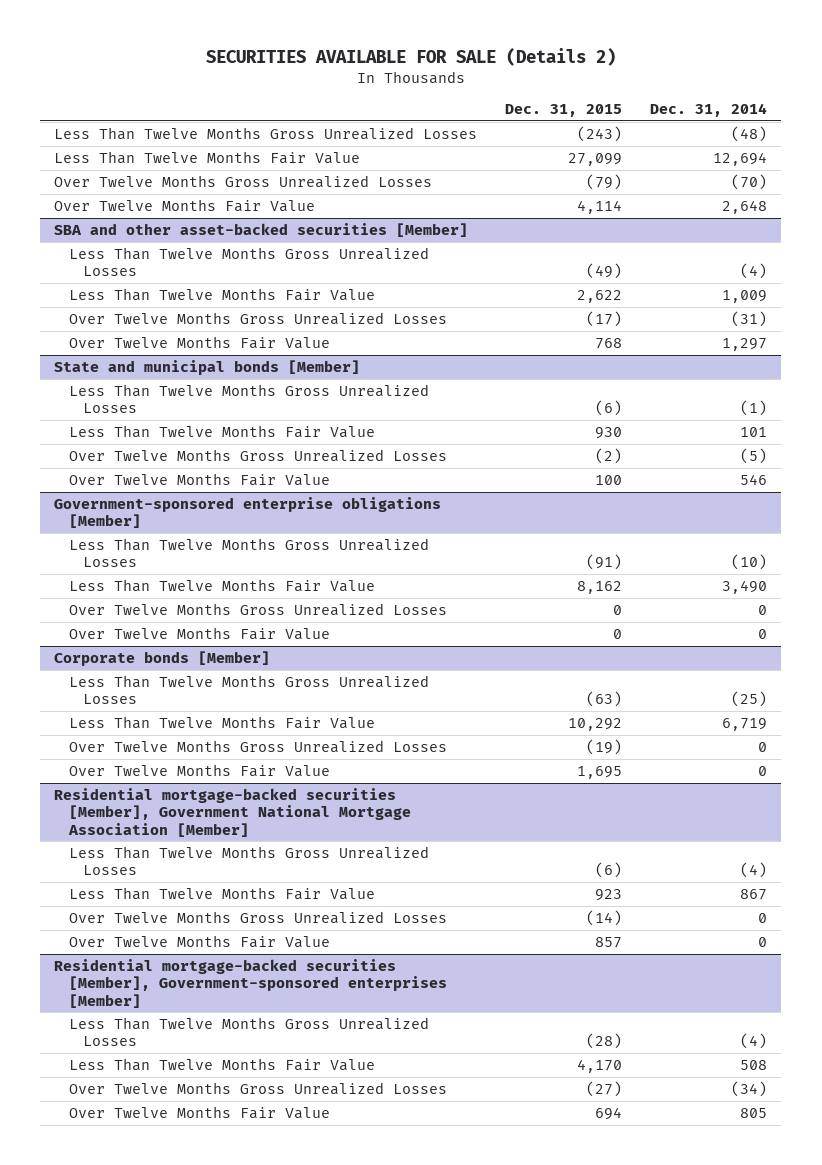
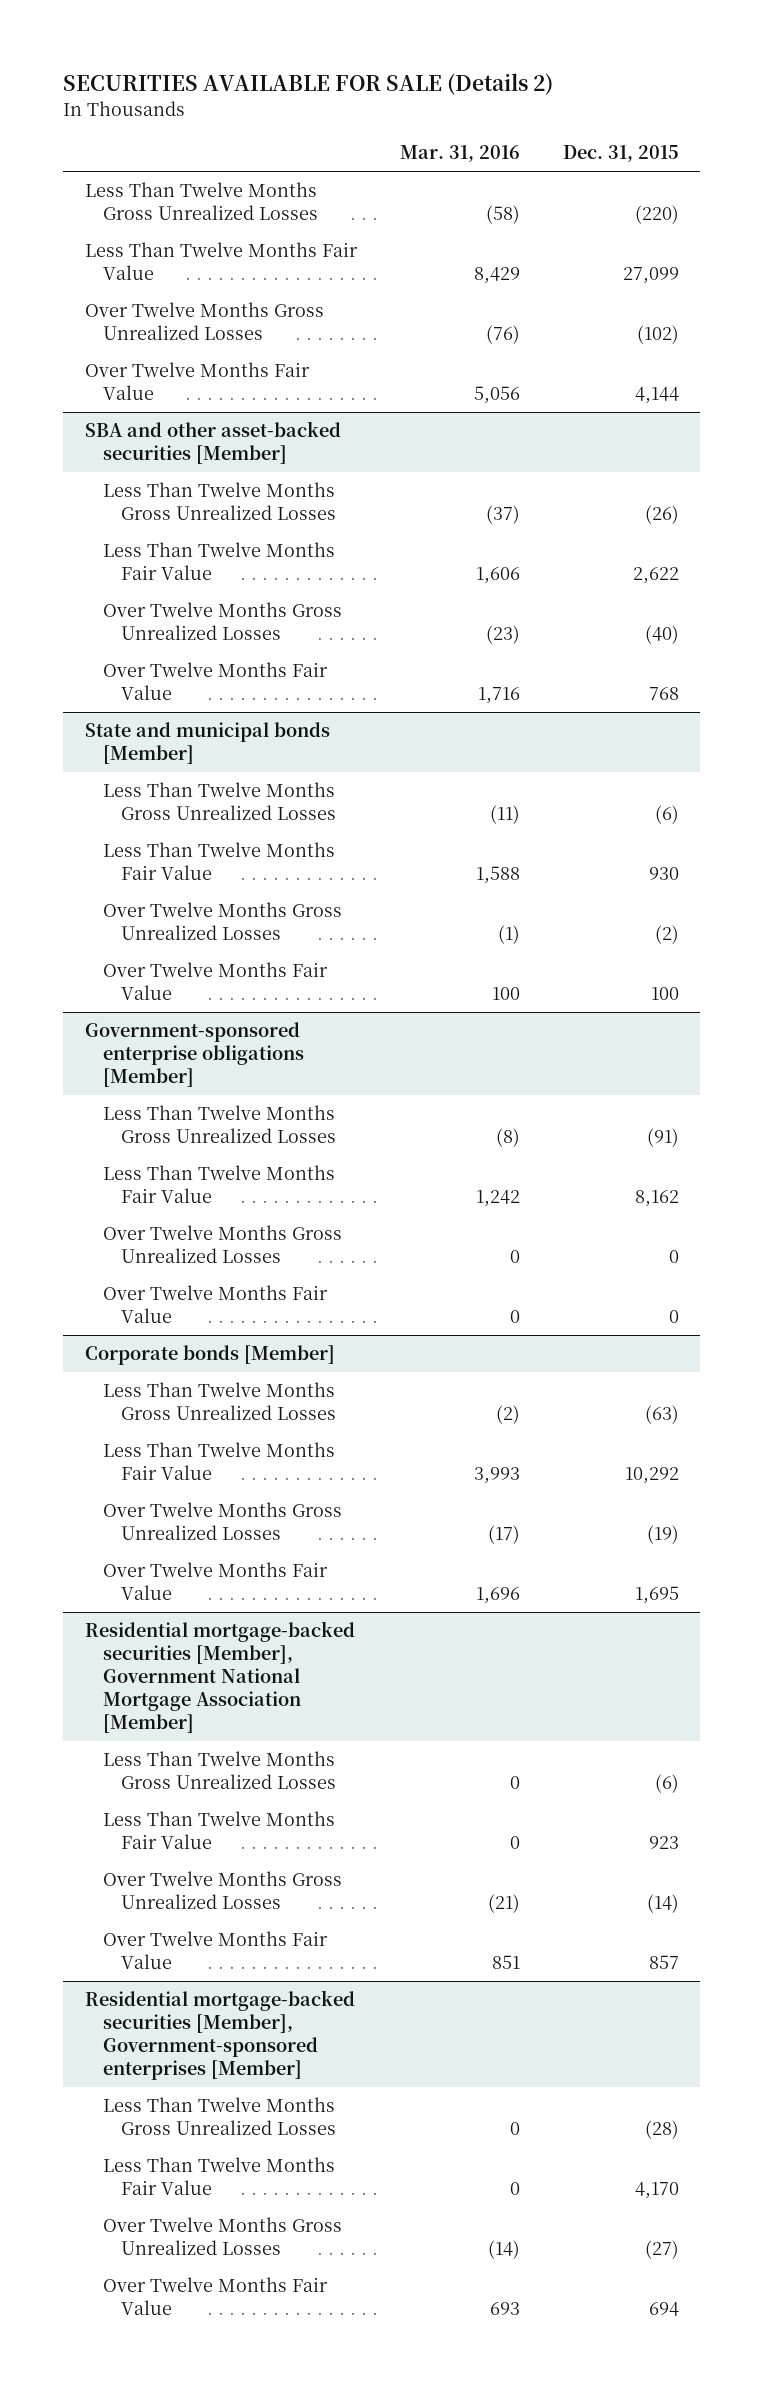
- | Dec. 31, 2015 | Dec. 31, 2014
+ | Mar. 31, 2016 | Dec. 31, 2015
- Less Than Twelve Months Gross Unrealized Losses | (243) | (48)
+ Less Than Twelve Months Gross Unrealized Losses | (58) | (220)
- Over Twelve Months Gross Unrealized Losses | (79) | (70)
- Over Twelve Months Fair Value | 4,114 | 2,648
+ Over Twelve Months Gross Unrealized Losses | (76) | (102)
+ Over Twelve Months Fair Value | 5,056 | 4,144
@ SBA and other asset-backed securities [Member]
- Less Than Twelve Months Gross Unrealized Losses | (49) | (4)
+ Less Than Twelve Months Gross Unrealized Losses | (37) | (26)
- Over Twelve Months Gross Unrealized Losses | (17) | (31)
+ Over Twelve Months Gross Unrealized Losses | (23) | (40)

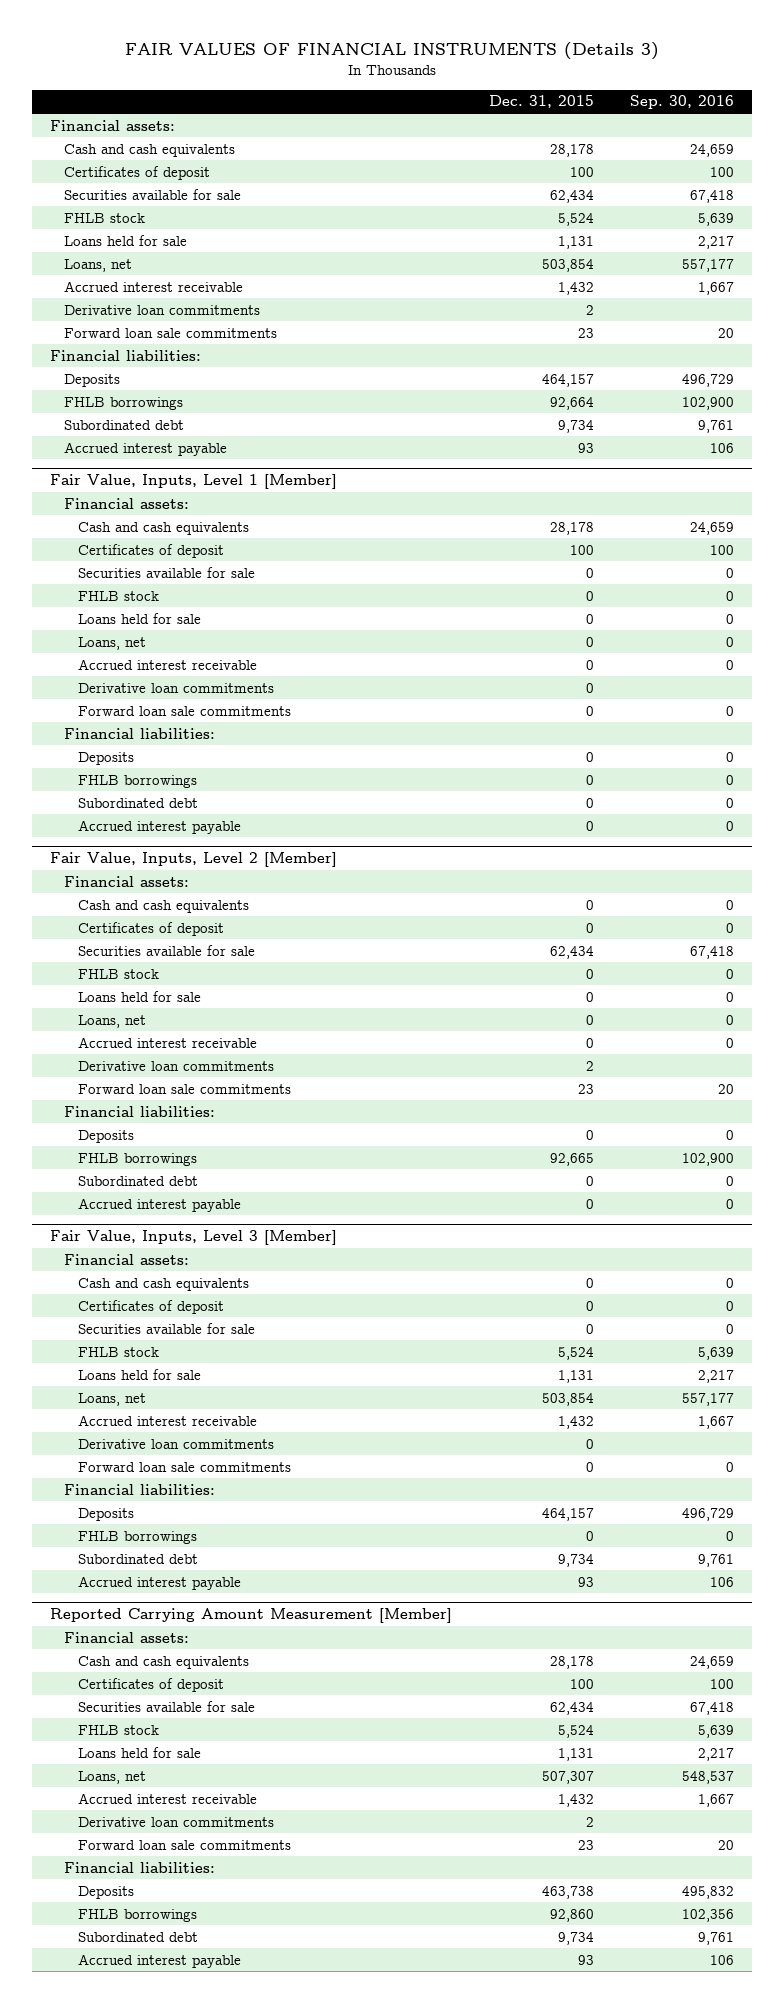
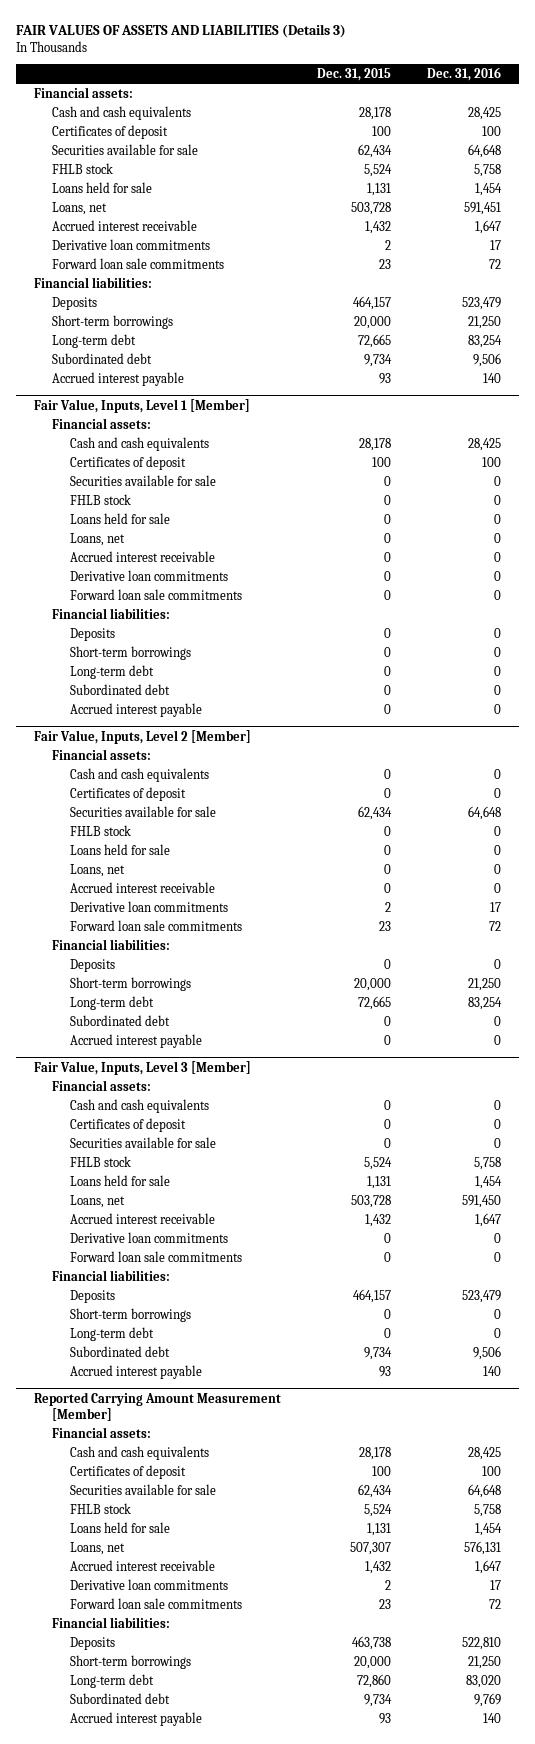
- FAIR VALUES OF FINANCIAL INSTRUMENTS (Details 3)
+ FAIR VALUES OF ASSETS AND LIABILITIES (Details 3)
- | Dec. 31, 2015 | Sep. 30, 2016
+ | Dec. 31, 2015 | Dec. 31, 2016
- Loans, net | 503,854 | 557,177
+ Loans, net | 503,728 | 591,451
- FHLB borrowings | 92,664 | 102,900
+ Short-term borrowings | 20,000 | 21,250
+ Long-term debt | 72,665 | 83,254
@ Fair Value, Inputs, Level 1 [Member]
- FHLB borrowings | 0 | 0
+ Short-term borrowings | 0 | 0
+ Long-term debt | 0 | 0
@ Fair Value, Inputs, Level 2 [Member]
- FHLB borrowings | 92,665 | 102,900
+ Short-term borrowings | 20,000 | 21,250
+ Long-term debt | 72,665 | 83,254
@ Fair Value, Inputs, Level 3 [Member]
- Loans, net | 503,854 | 557,177
+ Loans, net | 503,728 | 591,450
- FHLB borrowings | 0 | 0
+ Short-term borrowings | 0 | 0
+ Long-term debt | 0 | 0
@ Reported Carrying Amount Measurement [Member]
- FHLB borrowings | 92,860 | 102,356
+ Short-term borrowings | 20,000 | 21,250
+ Long-term debt | 72,860 | 83,020

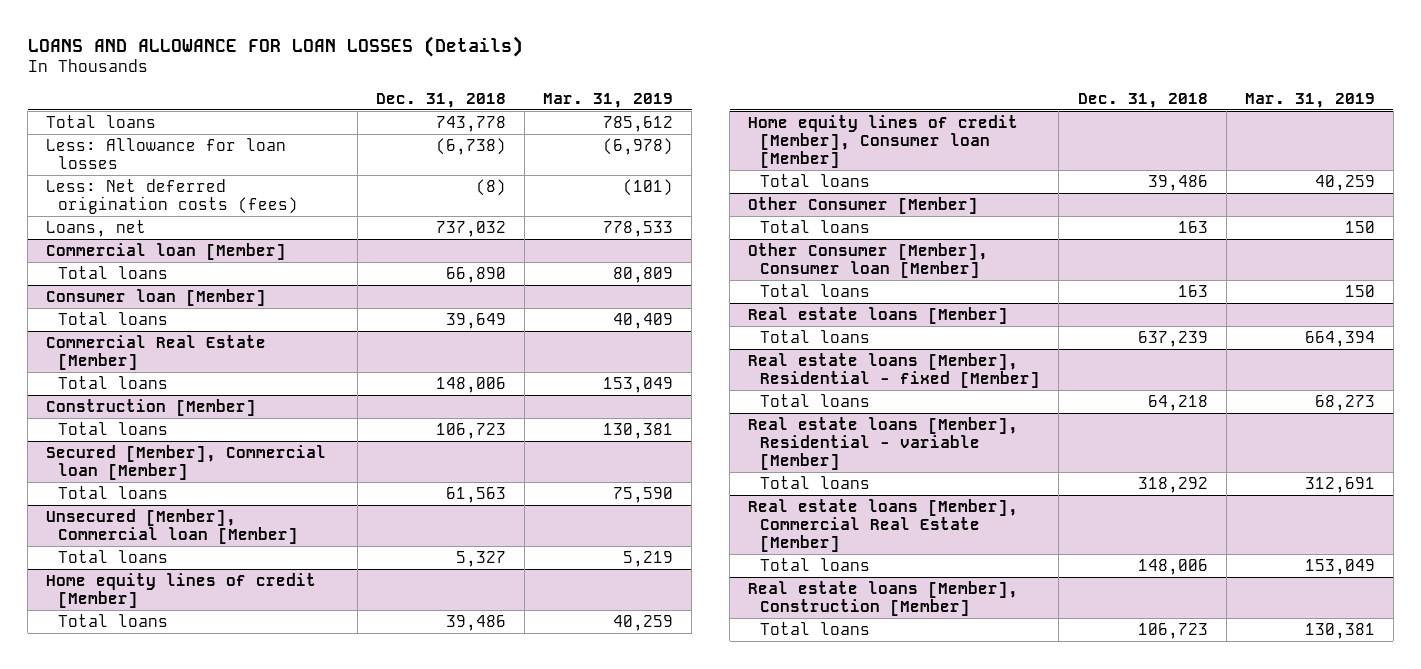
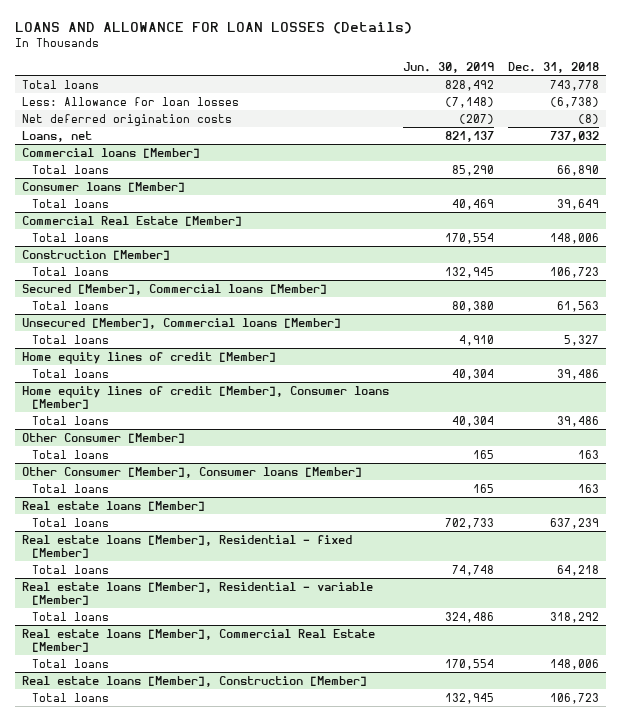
- | Dec. 31, 2018 | Mar. 31, 2019
+ | Jun. 30, 2019 | Dec. 31, 2018
- Less: Net deferred origination costs (fees) | (8) | (101)
+ Net deferred origination costs | (207) | (8)
- Commercial loan [Member]
+ Commercial loans [Member]
- Consumer loan [Member]
+ Consumer loans [Member]
- Secured [Member], Commercial loan [Member]
+ Secured [Member], Commercial loans [Member]
- Unsecured [Member], Commercial loan [Member]
+ Unsecured [Member], Commercial loans [Member]
- Home equity lines of credit [Member], Consumer loan [Member]
+ Home equity lines of credit [Member], Consumer loans [Member]
- Other Consumer [Member], Consumer loan [Member]
+ Other Consumer [Member], Consumer loans [Member]

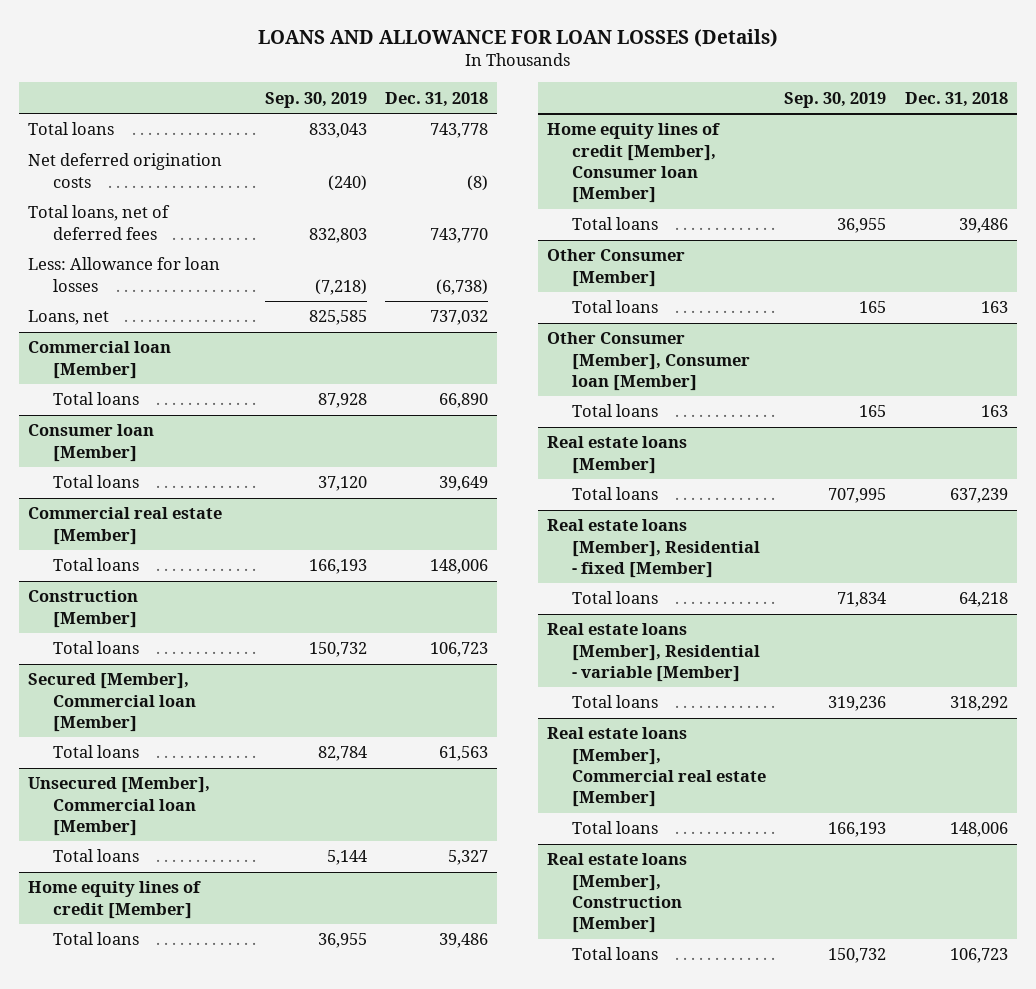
- | Jun. 30, 2019 | Dec. 31, 2018
+ | Sep. 30, 2019 | Dec. 31, 2018
+ Total loans, net of deferred fees | 832,803 | 743,770
moved down: Less: Allowance for loan losses | (7,218) | (6,738)
- Commercial loans [Member]
+ Commercial loan [Member]
- Consumer loans [Member]
+ Consumer loan [Member]
- Commercial Real Estate [Member]
+ Commercial real estate [Member]
- Secured [Member], Commercial loans [Member]
+ Secured [Member], Commercial loan [Member]
- Unsecured [Member], Commercial loans [Member]
+ Unsecured [Member], Commercial loan [Member]
- Home equity lines of credit [Member], Consumer loans [Member]
+ Home equity lines of credit [Member], Consumer loan [Member]
- Other Consumer [Member], Consumer loans [Member]
+ Other Consumer [Member], Consumer loan [Member]
- Real estate loans [Member], Commercial Real Estate [Member]
+ Real estate loans [Member], Commercial real estate [Member]

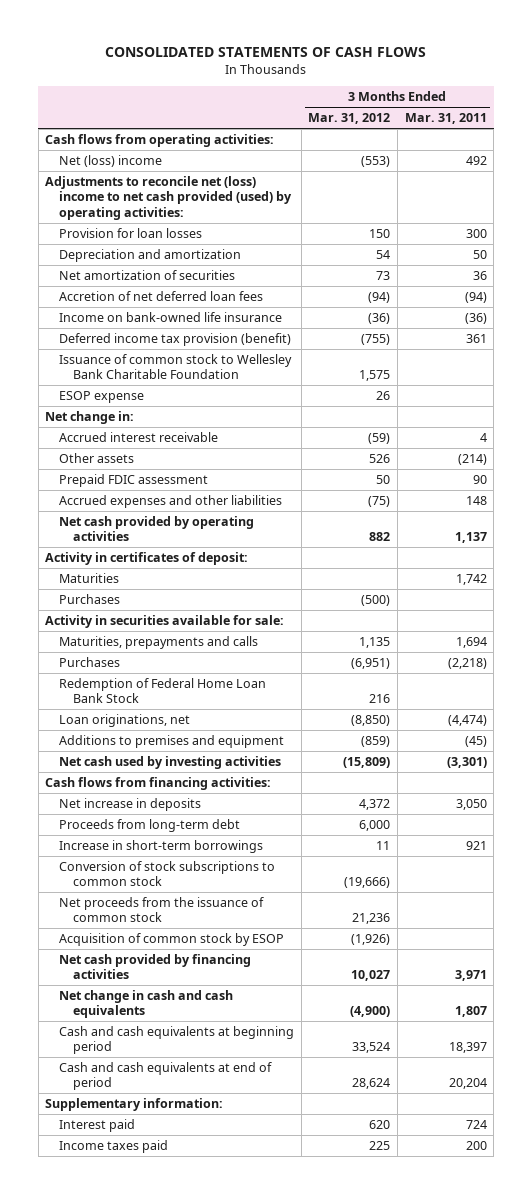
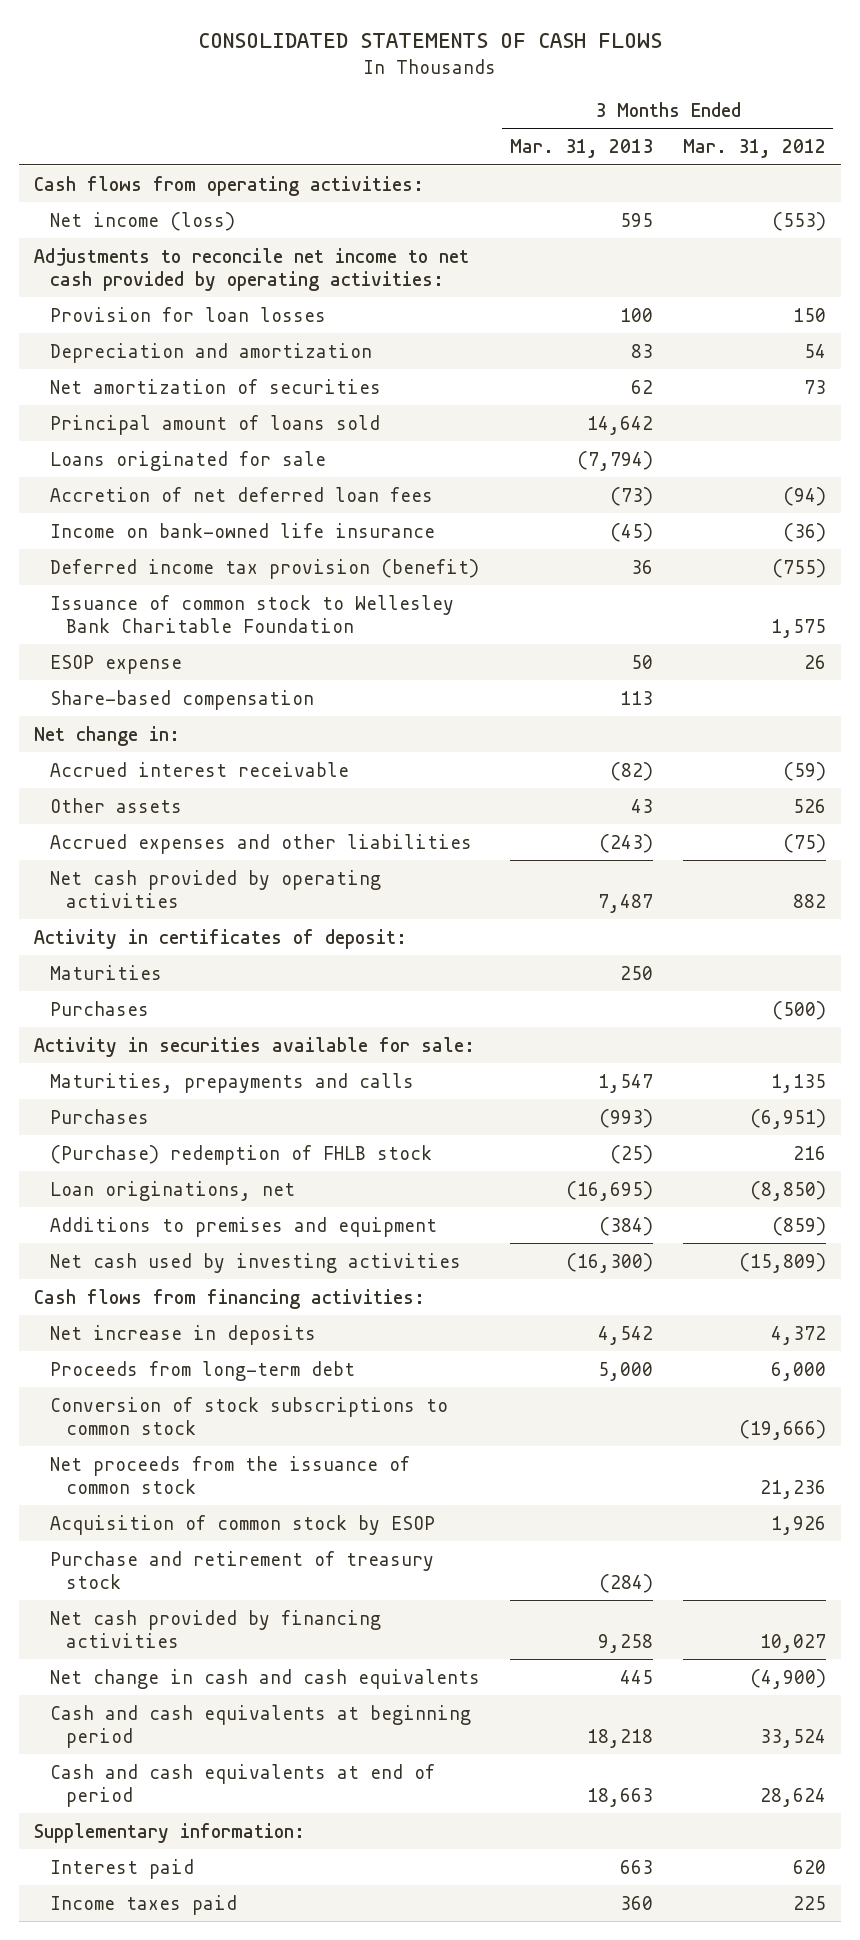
- | 3 Months Ended Mar. 31, 2012 | 3 Months Ended Mar. 31, 2011
+ | 3 Months Ended Mar. 31, 2013 | 3 Months Ended Mar. 31, 2012
- Net (loss) income | (553) | 492
- Adjustments to reconcile net (loss) income to net cash provided (used) by operating activities:
+ Net income (loss) | 595 | (553)
+ Adjustments to reconcile net income to net cash provided by operating activities:
+ Principal amount of loans sold | 14,642 |
+ Loans originated for sale | (7,794) |
+ Share-based compensation | 113 |
- Prepaid FDIC assessment | 50 | 90
- Redemption of Federal Home Loan Bank Stock | 216 |
+ (Purchase) redemption of FHLB stock | (25) | 216
- Increase in short-term borrowings | 11 | 921
- Acquisition of common stock by ESOP | (1,926) |
+ Acquisition of common stock by ESOP | | 1,926
+ Purchase and retirement of treasury stock | (284) |

